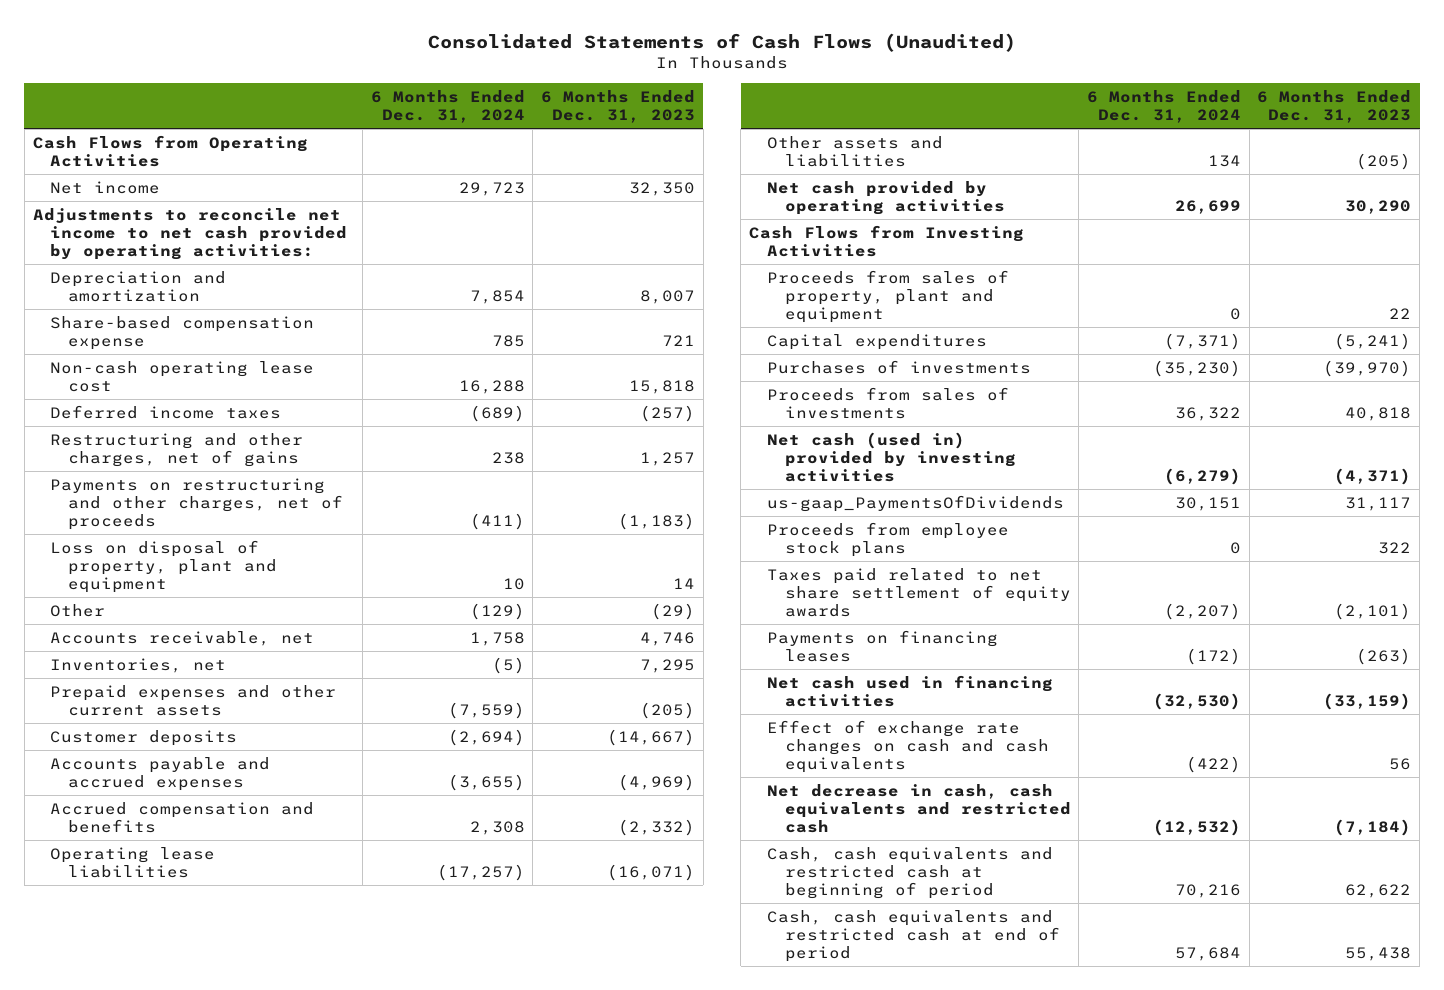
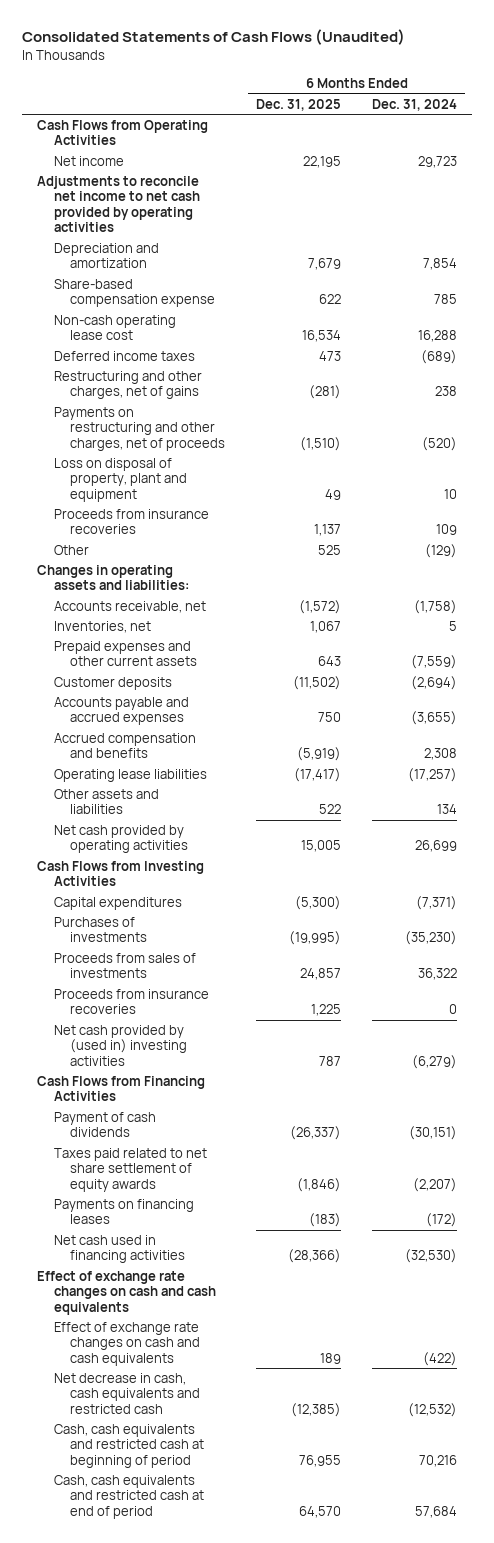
- | 6 Months Ended Dec. 31, 2024 | 6 Months Ended Dec. 31, 2023
+ | 6 Months Ended Dec. 31, 2025 | 6 Months Ended Dec. 31, 2024
- Adjustments to reconcile net income to net cash provided by operating activities:
+ Adjustments to reconcile net income to net cash provided by operating activities
- Payments on restructuring and other charges, net of proceeds | (411) | (1,183)
+ Payments on restructuring and other charges, net of proceeds | (1,510) | (520)
+ Proceeds from insurance recoveries | 1,137 | 109
- Accounts receivable, net | 1,758 | 4,746
- Inventories, net | (5) | 7,295
+ Changes in operating assets and liabilities:
+ Accounts receivable, net | (1,572) | (1,758)
+ Inventories, net | 1,067 | 5
- Proceeds from sales of property, plant and equipment | 0 | 22
- Net cash (used in) provided by investing activities | (6,279) | (4,371)
- us-gaap_PaymentsOfDividends | 30,151 | 31,117
- Proceeds from employee stock plans | 0 | 322
+ Proceeds from insurance recoveries | 1,225 | 0
+ Net cash provided by (used in) investing activities | 787 | (6,279)
+ Cash Flows from Financing Activities
+ Payment of cash dividends | (26,337) | (30,151)
+ Effect of exchange rate changes on cash and cash equivalents

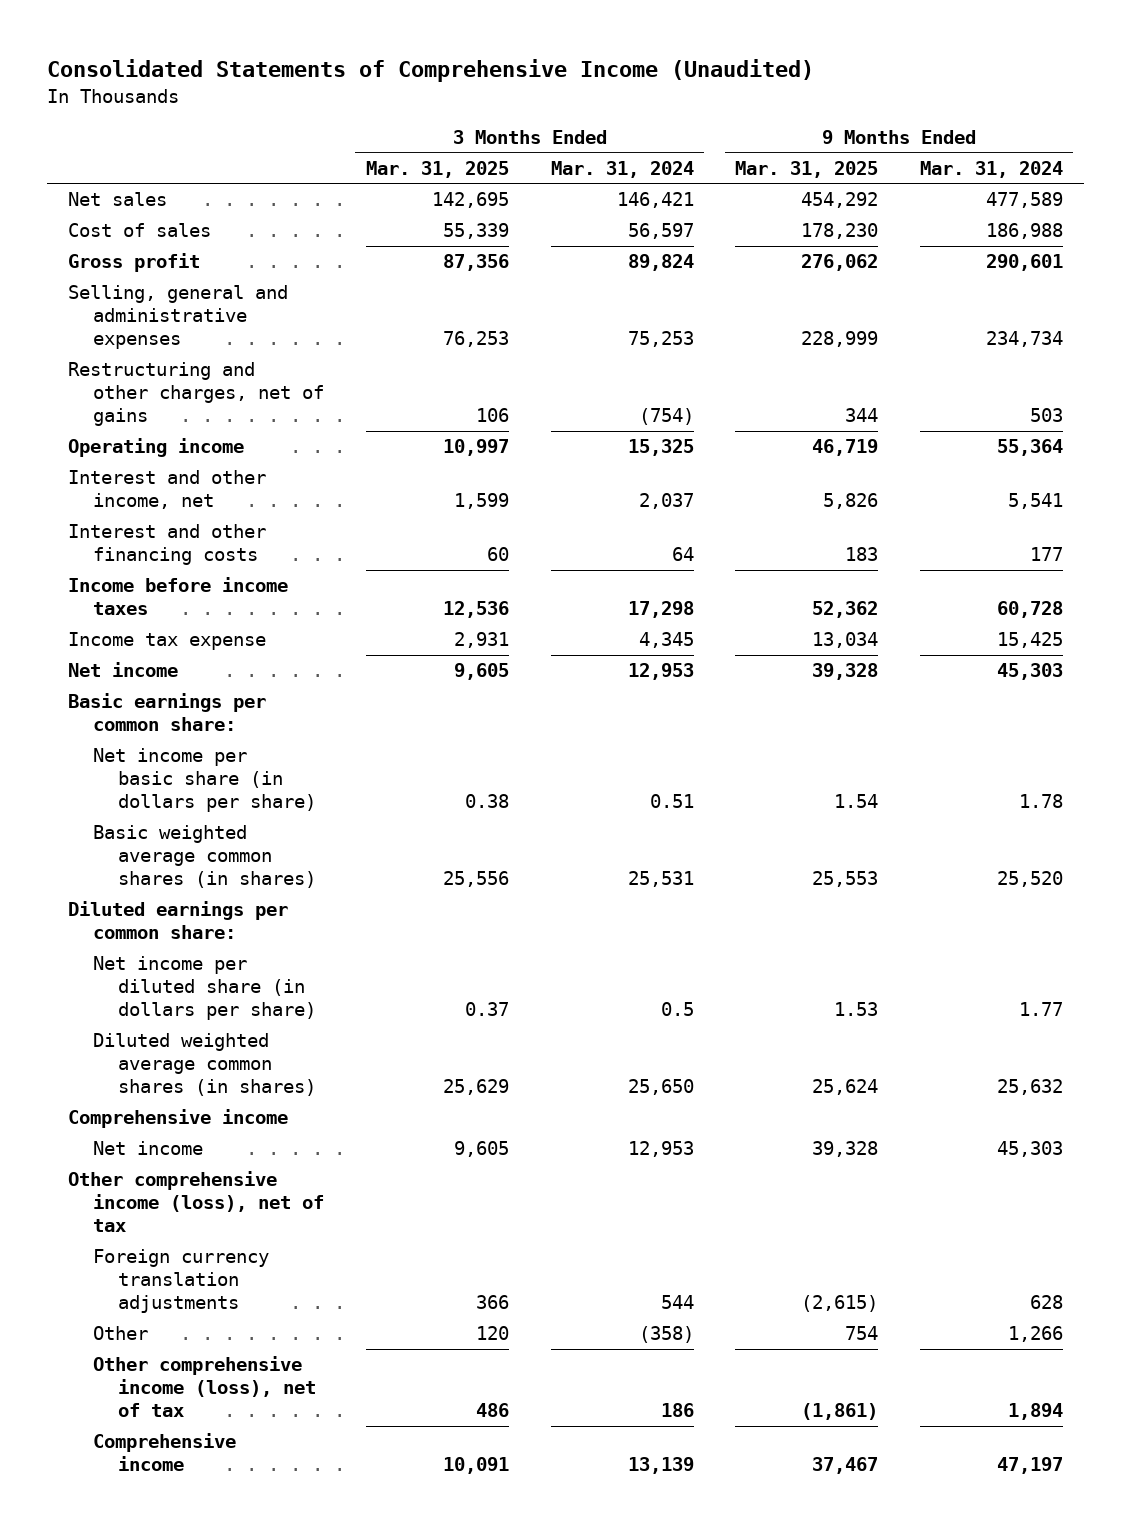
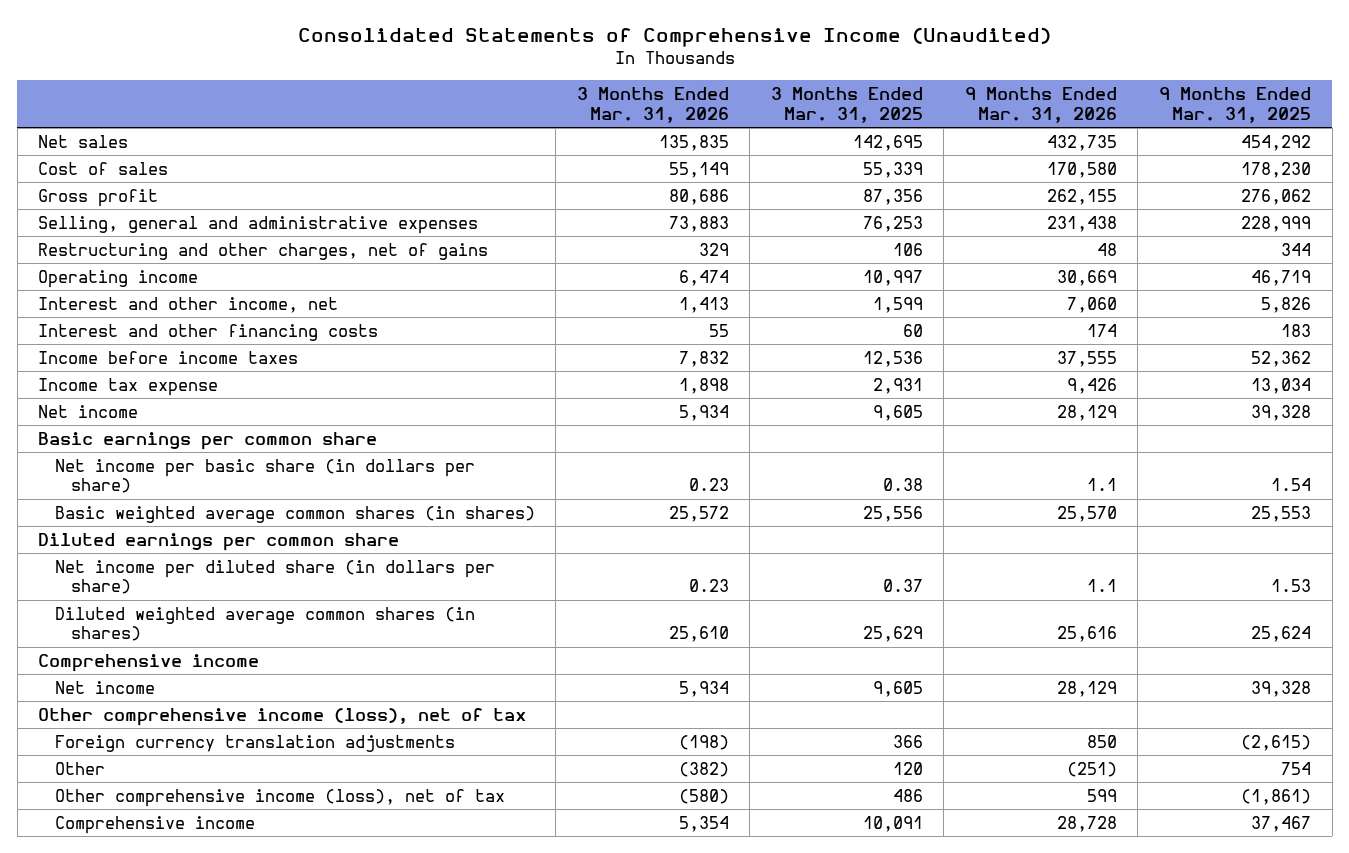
- | 3 Months Ended Mar. 31, 2025 | 3 Months Ended Mar. 31, 2024 | 9 Months Ended Mar. 31, 2025 | 9 Months Ended Mar. 31, 2024
+ | 3 Months Ended Mar. 31, 2026 | 3 Months Ended Mar. 31, 2025 | 9 Months Ended Mar. 31, 2026 | 9 Months Ended Mar. 31, 2025
- Basic earnings per common share:
+ Basic earnings per common share
- Diluted earnings per common share:
+ Diluted earnings per common share

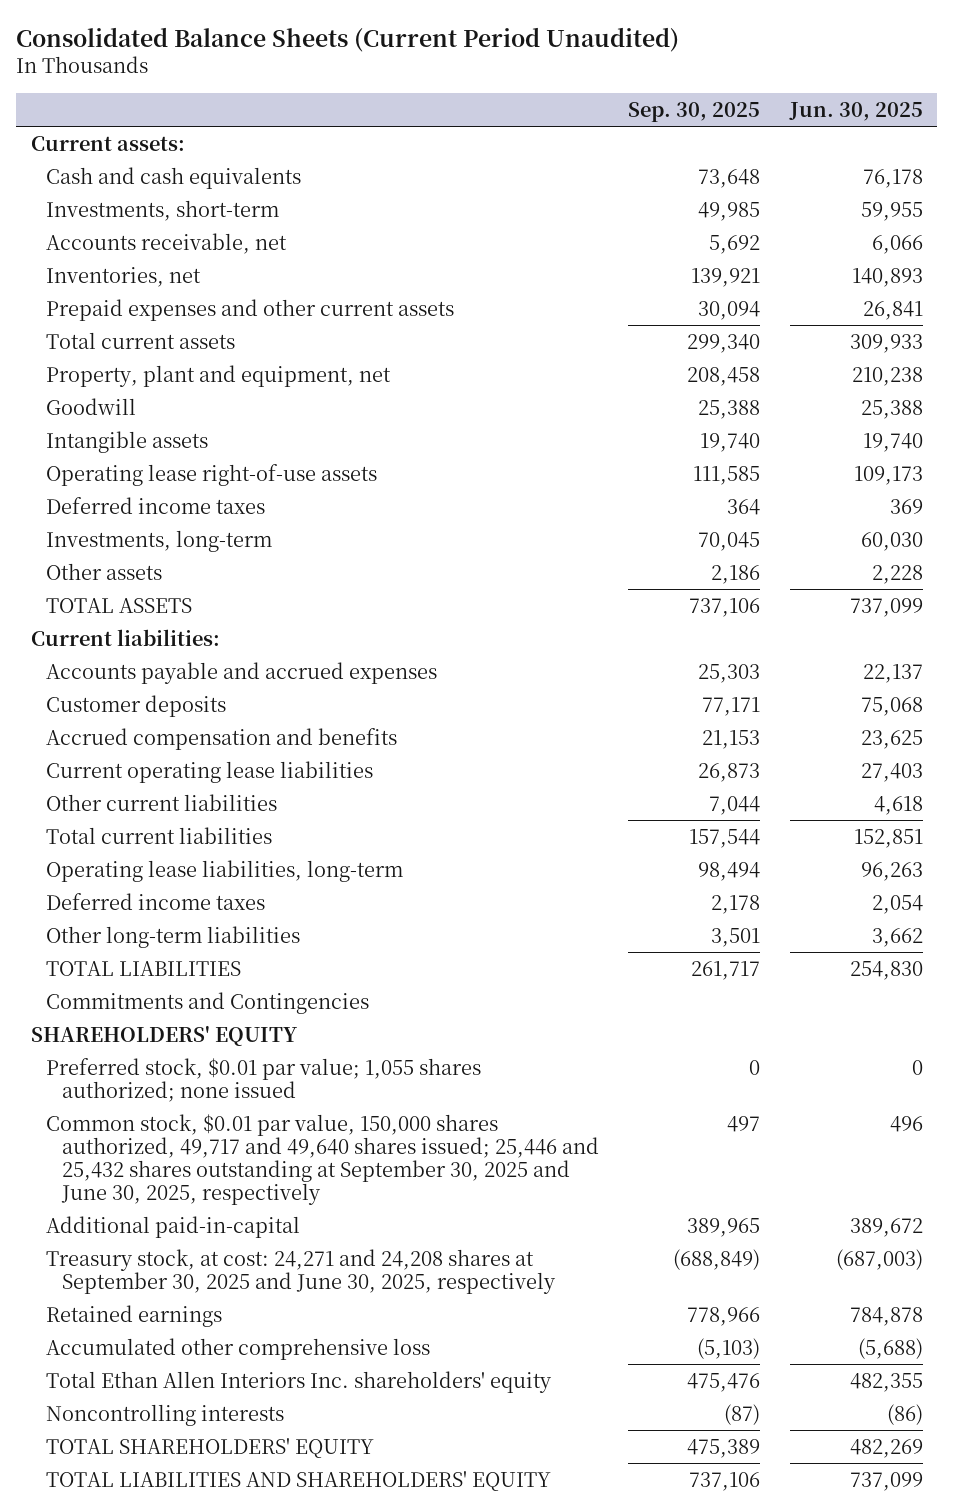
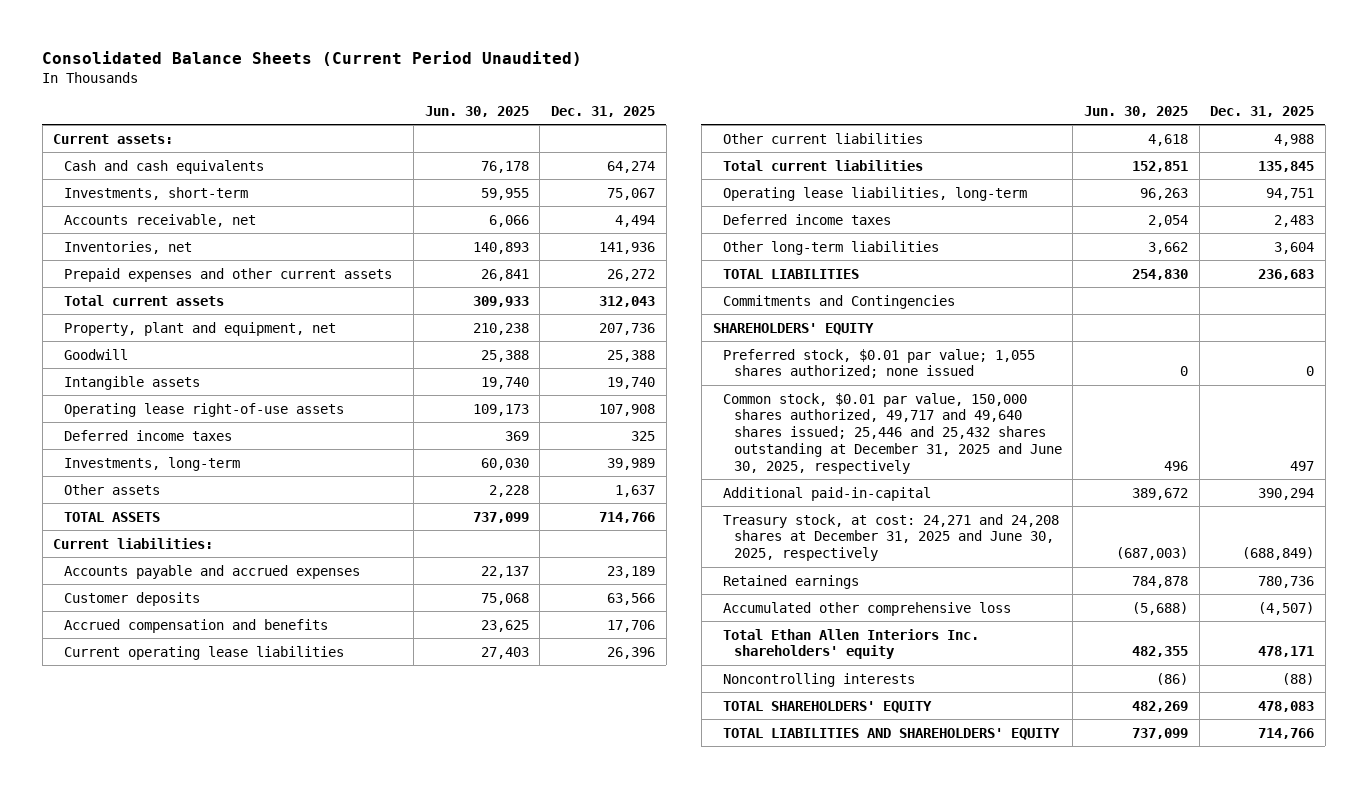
- | Sep. 30, 2025 | Jun. 30, 2025
+ | Jun. 30, 2025 | Dec. 31, 2025
- Common stock, $0.01 par value, 150,000 shares authorized, 49,717 and 49,640 shares issued; 25,446 and 25,432 shares outstanding at September 30, 2025 and June 30, 2025, respectively | 497 | 496
+ Common stock, $0.01 par value, 150,000 shares authorized, 49,717 and 49,640 shares issued; 25,446 and 25,432 shares outstanding at December 31, 2025 and June 30, 2025, respectively | 496 | 497
- Treasury stock, at cost: 24,271 and 24,208 shares at September 30, 2025 and June 30, 2025, respectively | (688,849) | (687,003)
+ Treasury stock, at cost: 24,271 and 24,208 shares at December 31, 2025 and June 30, 2025, respectively | (687,003) | (688,849)

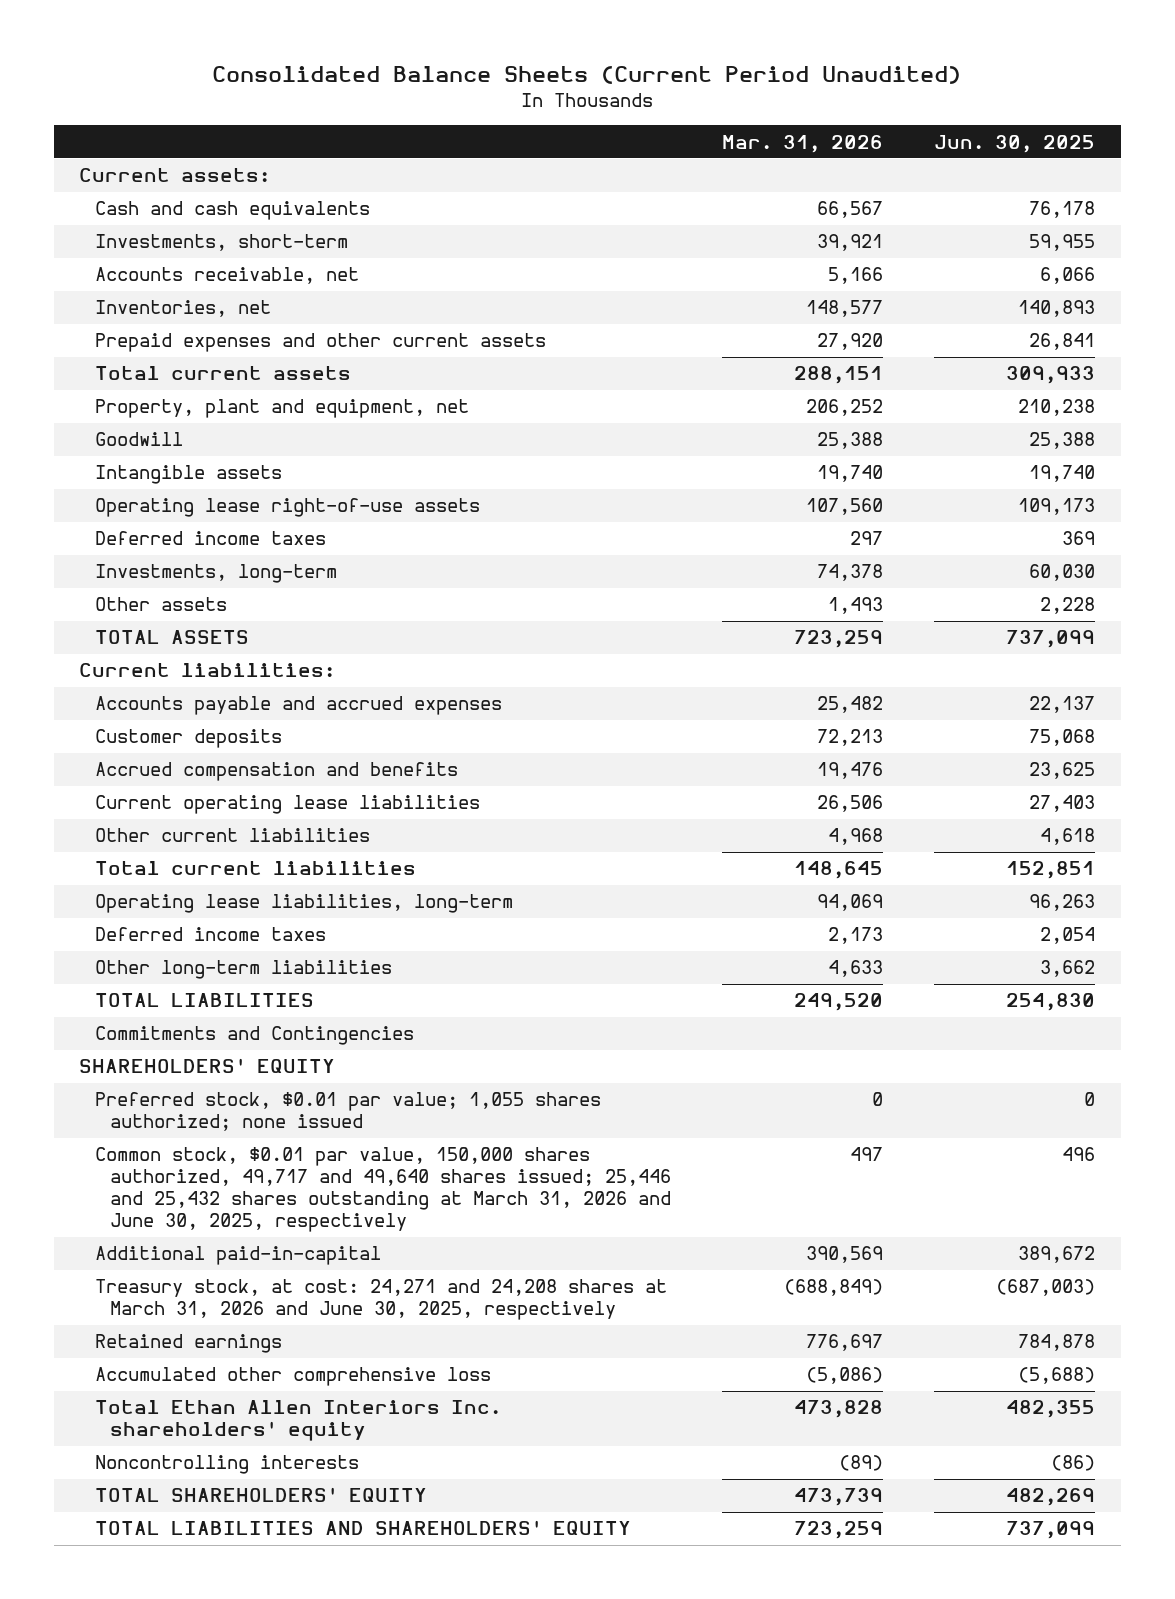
- | Jun. 30, 2025 | Dec. 31, 2025
+ | Mar. 31, 2026 | Jun. 30, 2025
- Common stock, $0.01 par value, 150,000 shares authorized, 49,717 and 49,640 shares issued; 25,446 and 25,432 shares outstanding at December 31, 2025 and June 30, 2025, respectively | 496 | 497
+ Common stock, $0.01 par value, 150,000 shares authorized, 49,717 and 49,640 shares issued; 25,446 and 25,432 shares outstanding at March 31, 2026 and June 30, 2025, respectively | 497 | 496
- Treasury stock, at cost: 24,271 and 24,208 shares at December 31, 2025 and June 30, 2025, respectively | (687,003) | (688,849)
+ Treasury stock, at cost: 24,271 and 24,208 shares at March 31, 2026 and June 30, 2025, respectively | (688,849) | (687,003)

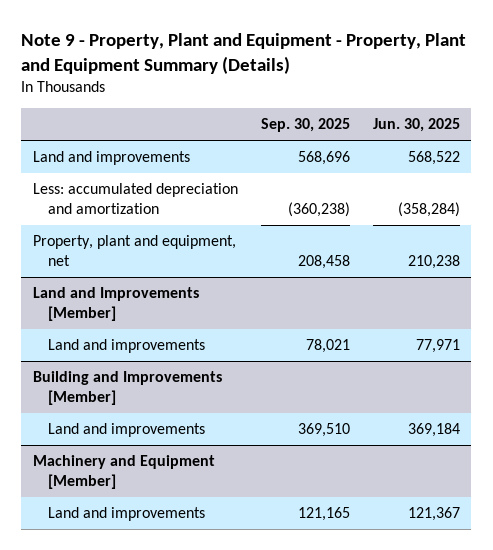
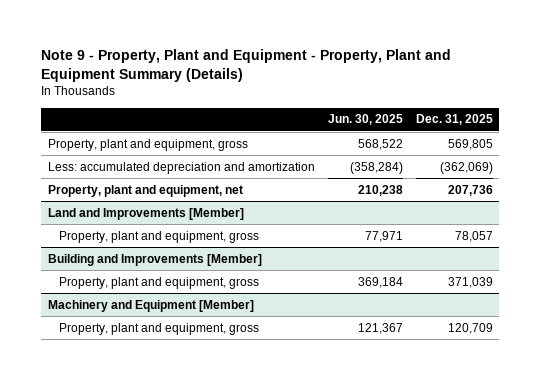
- | Sep. 30, 2025 | Jun. 30, 2025
+ | Jun. 30, 2025 | Dec. 31, 2025
- Land and improvements | 568,696 | 568,522
+ Property, plant and equipment, gross | 568,522 | 569,805
@ Land and Improvements [Member]
- Land and improvements | 78,021 | 77,971
+ Property, plant and equipment, gross | 77,971 | 78,057
@ Building and Improvements [Member]
- Land and improvements | 369,510 | 369,184
+ Property, plant and equipment, gross | 369,184 | 371,039
@ Machinery and Equipment [Member]
- Land and improvements | 121,165 | 121,367
+ Property, plant and equipment, gross | 121,367 | 120,709

